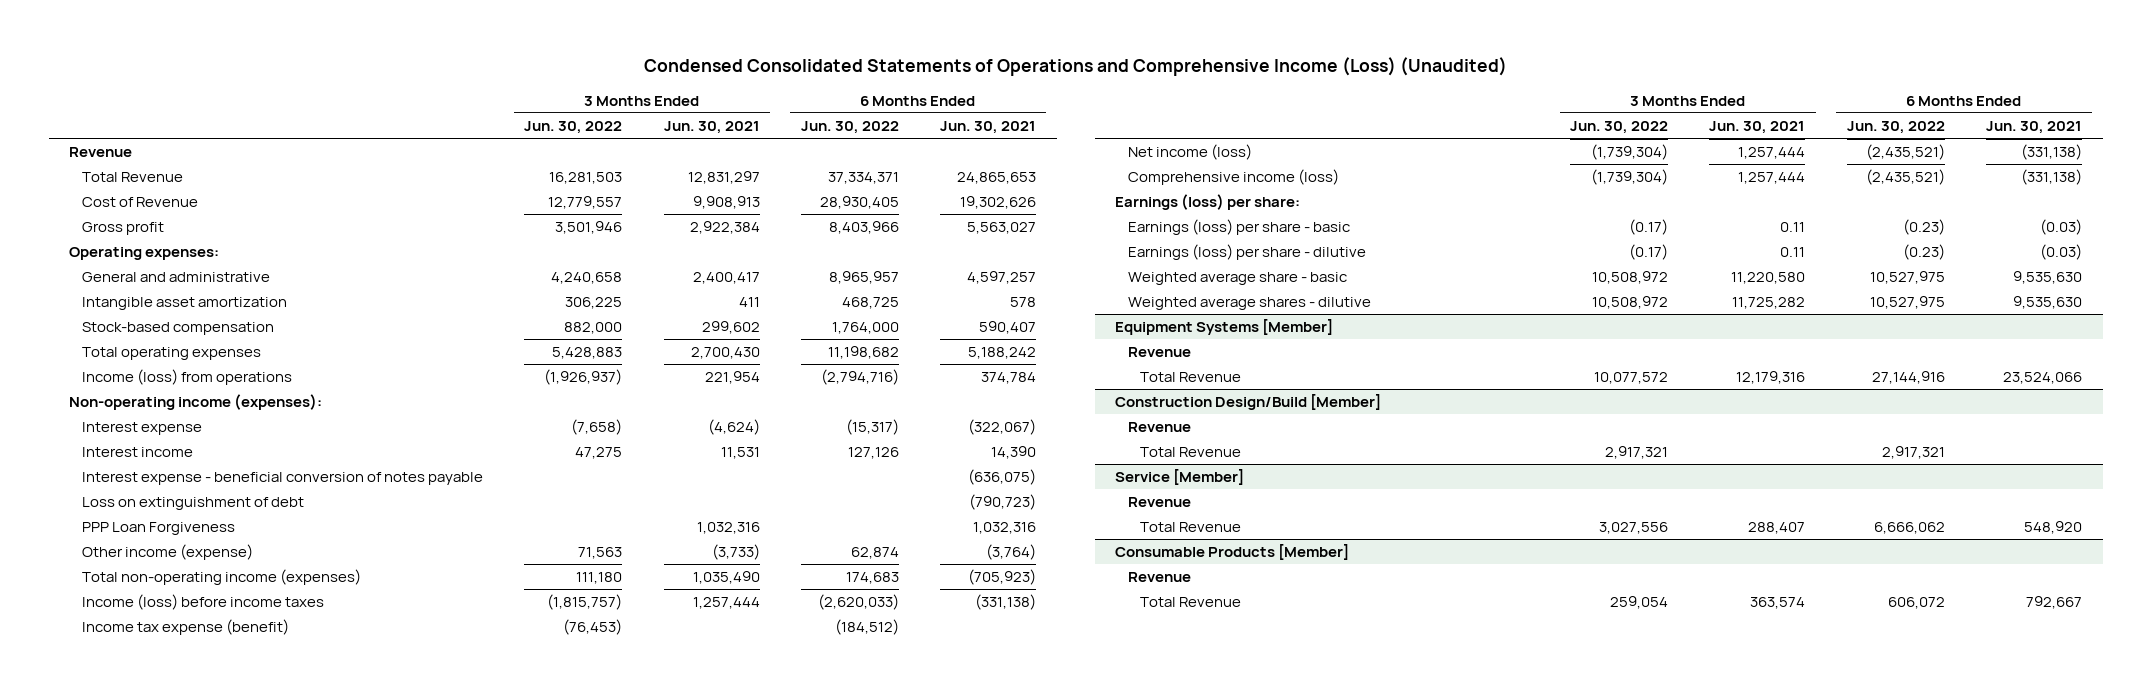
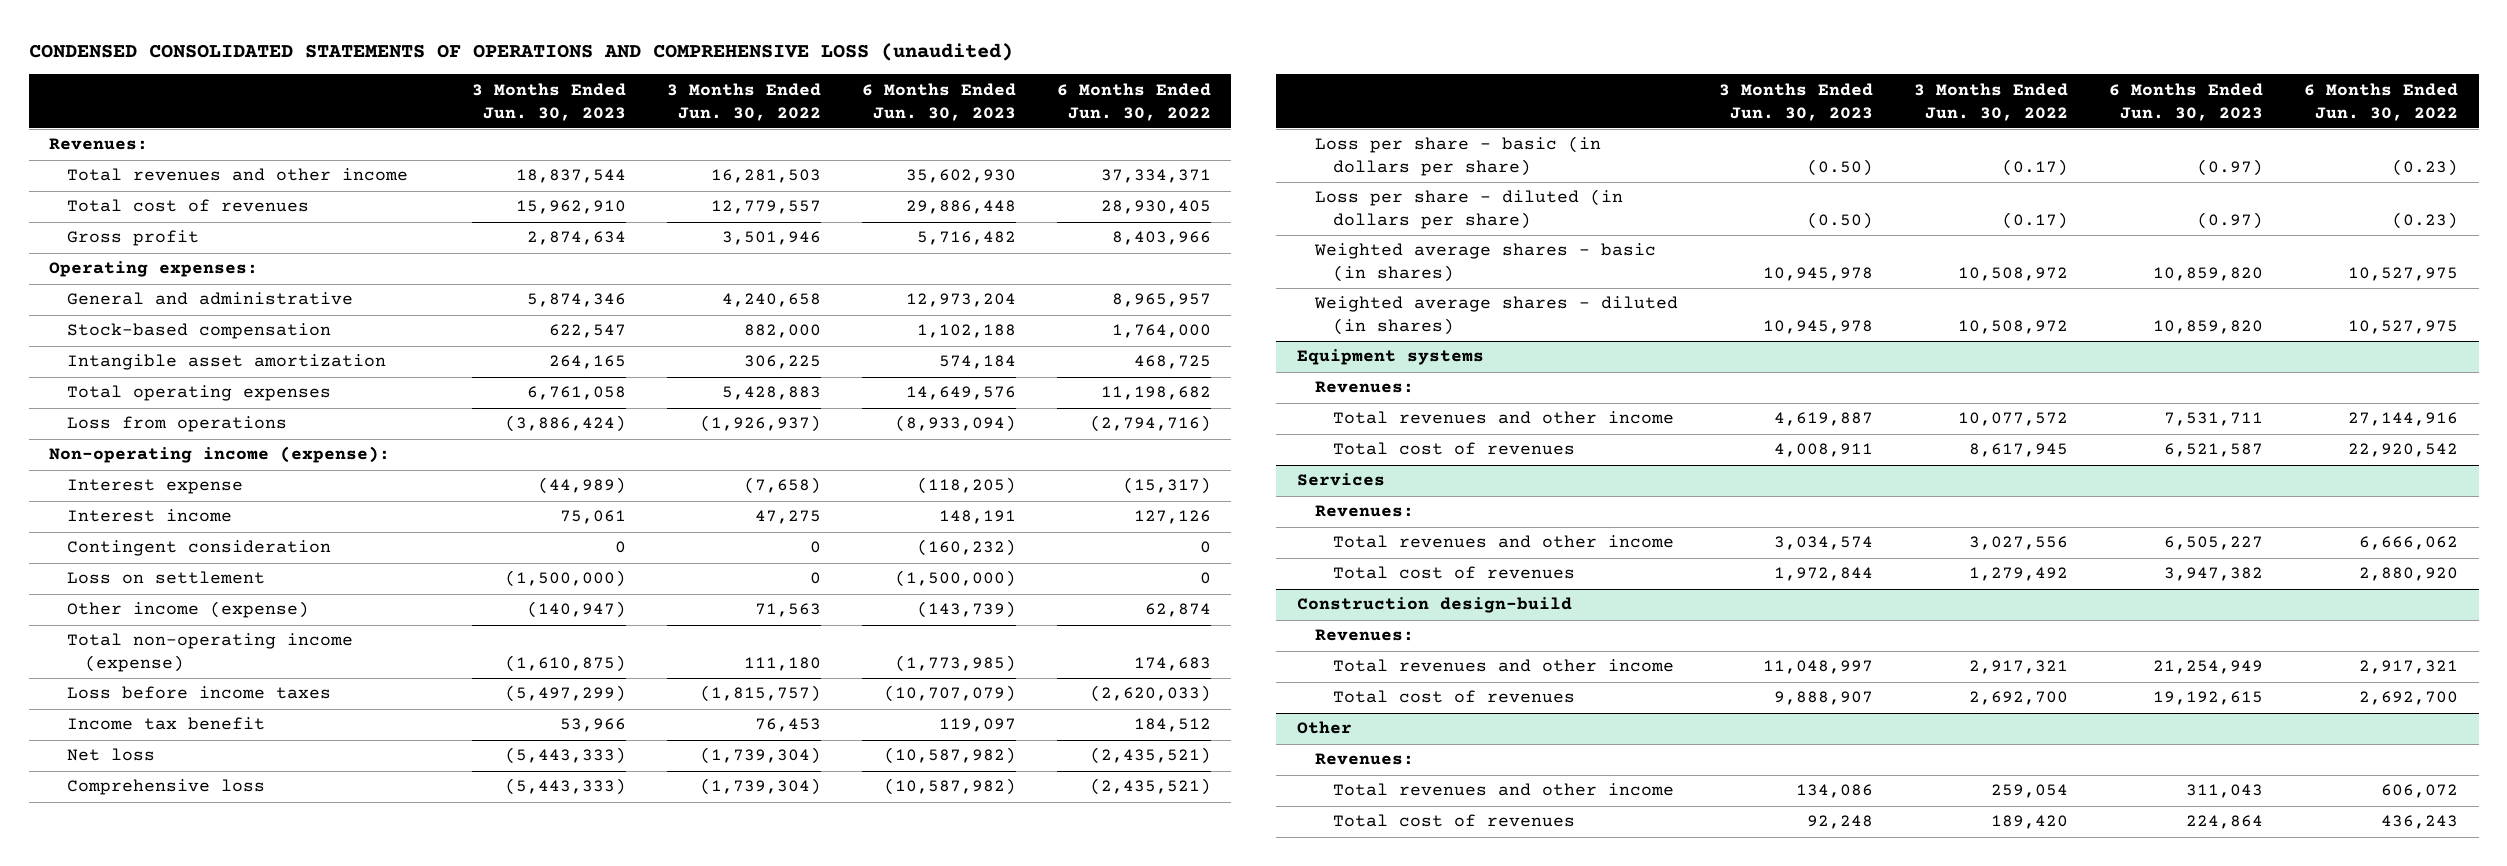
- Condensed Consolidated Statements of Operations and Comprehensive Income (Loss) (Unaudited)
+ CONDENSED CONSOLIDATED STATEMENTS OF OPERATIONS AND COMPREHENSIVE LOSS (unaudited)
- | 3 Months Ended Jun. 30, 2022 | 3 Months Ended Jun. 30, 2021 | 6 Months Ended Jun. 30, 2022 | 6 Months Ended Jun. 30, 2021
+ | 3 Months Ended Jun. 30, 2023 | 3 Months Ended Jun. 30, 2022 | 6 Months Ended Jun. 30, 2023 | 6 Months Ended Jun. 30, 2022
- Revenue
- Total Revenue | 16,281,503 | 12,831,297 | 37,334,371 | 24,865,653
- Cost of Revenue | 12,779,557 | 9,908,913 | 28,930,405 | 19,302,626
+ Revenues:
+ Total revenues and other income | 18,837,544 | 16,281,503 | 35,602,930 | 37,334,371
+ Total cost of revenues | 15,962,910 | 12,779,557 | 29,886,448 | 28,930,405
moved down: Intangible asset amortization | 264,165 | 306,225 | 574,184 | 468,725
- Income (loss) from operations | (1,926,937) | 221,954 | (2,794,716) | 374,784
- Non-operating income (expenses):
+ Loss from operations | (3,886,424) | (1,926,937) | (8,933,094) | (2,794,716)
+ Non-operating income (expense):
- Interest expense - beneficial conversion of notes payable | | | | (636,075)
- Loss on extinguishment of debt | | | | (790,723)
- PPP Loan Forgiveness | | 1,032,316 | | 1,032,316
+ Contingent consideration | 0 | 0 | (160,232) | 0
+ Loss on settlement | (1,500,000) | 0 | (1,500,000) | 0
- Total non-operating income (expenses) | 111,180 | 1,035,490 | 174,683 | (705,923)
- Income (loss) before income taxes | (1,815,757) | 1,257,444 | (2,620,033) | (331,138)
- Income tax expense (benefit) | (76,453) | | (184,512) |
- Net income (loss) | (1,739,304) | 1,257,444 | (2,435,521) | (331,138)
- Comprehensive income (loss) | (1,739,304) | 1,257,444 | (2,435,521) | (331,138)
- Earnings (loss) per share:
- Earnings (loss) per share - basic | (0.17) | 0.11 | (0.23) | (0.03)
- Earnings (loss) per share - dilutive | (0.17) | 0.11 | (0.23) | (0.03)
- Weighted average share - basic | 10,508,972 | 11,220,580 | 10,527,975 | 9,535,630
- Weighted average shares - dilutive | 10,508,972 | 11,725,282 | 10,527,975 | 9,535,630
- Equipment Systems [Member]
- Revenue
- Total Revenue | 10,077,572 | 12,179,316 | 27,144,916 | 23,524,066
- Construction Design/Build [Member]
- Revenue
- Total Revenue | 2,917,321 | | 2,917,321 |
- Service [Member]
- Revenue
- Total Revenue | 3,027,556 | 288,407 | 6,666,062 | 548,920
- Consumable Products [Member]
- Revenue
- Total Revenue | 259,054 | 363,574 | 606,072 | 792,667
+ Total non-operating income (expense) | (1,610,875) | 111,180 | (1,773,985) | 174,683
+ Loss before income taxes | (5,497,299) | (1,815,757) | (10,707,079) | (2,620,033)
+ Income tax benefit | 53,966 | 76,453 | 119,097 | 184,512
+ Net loss | (5,443,333) | (1,739,304) | (10,587,982) | (2,435,521)
+ Comprehensive loss | (5,443,333) | (1,739,304) | (10,587,982) | (2,435,521)
+ Loss per share - basic (in dollars per share) | (0.50) | (0.17) | (0.97) | (0.23)
+ Loss per share - diluted (in dollars per share) | (0.50) | (0.17) | (0.97) | (0.23)
+ Weighted average shares - basic (in shares) | 10,945,978 | 10,508,972 | 10,859,820 | 10,527,975
+ Weighted average shares - diluted (in shares) | 10,945,978 | 10,508,972 | 10,859,820 | 10,527,975
+ Equipment systems
+ Revenues:
+ Total revenues and other income | 4,619,887 | 10,077,572 | 7,531,711 | 27,144,916
+ Total cost of revenues | 4,008,911 | 8,617,945 | 6,521,587 | 22,920,542
+ Services
+ Revenues:
+ Total revenues and other income | 3,034,574 | 3,027,556 | 6,505,227 | 6,666,062
+ Total cost of revenues | 1,972,844 | 1,279,492 | 3,947,382 | 2,880,920
+ Construction design-build
+ Revenues:
+ Total revenues and other income | 11,048,997 | 2,917,321 | 21,254,949 | 2,917,321
+ Total cost of revenues | 9,888,907 | 2,692,700 | 19,192,615 | 2,692,700
+ Other
+ Revenues:
+ Total revenues and other income | 134,086 | 259,054 | 311,043 | 606,072
+ Total cost of revenues | 92,248 | 189,420 | 224,864 | 436,243

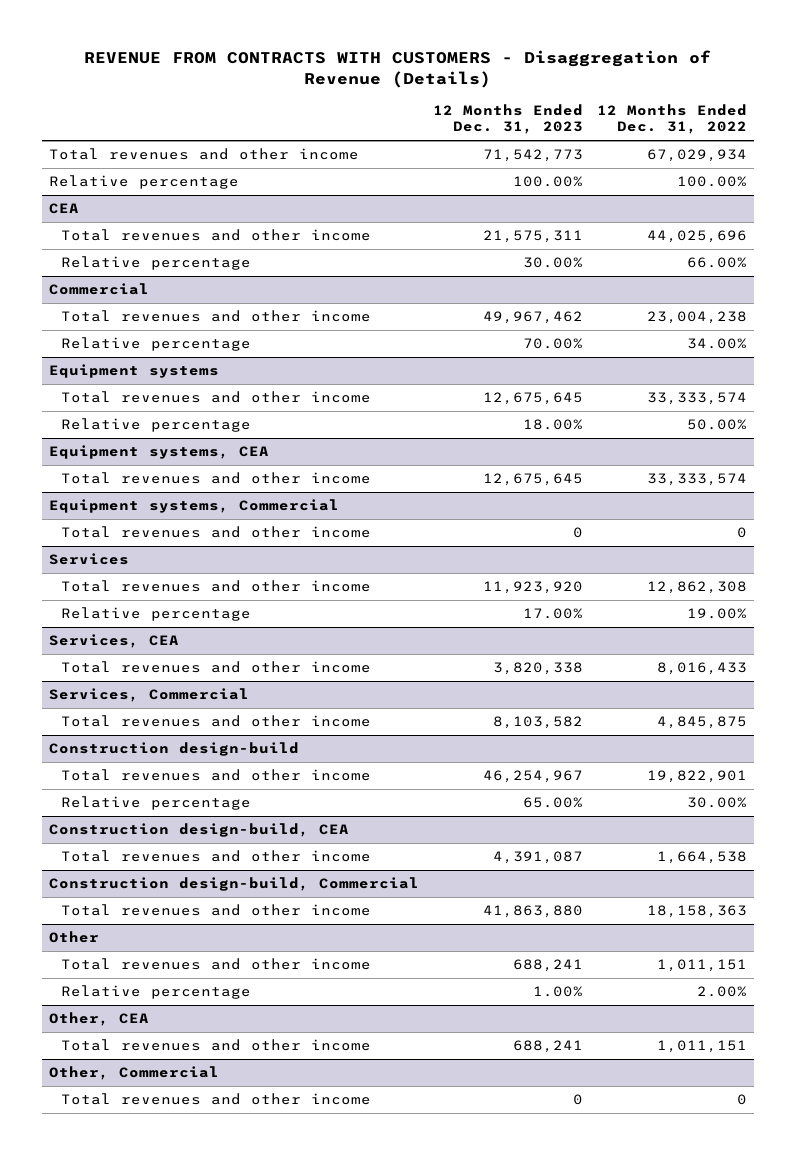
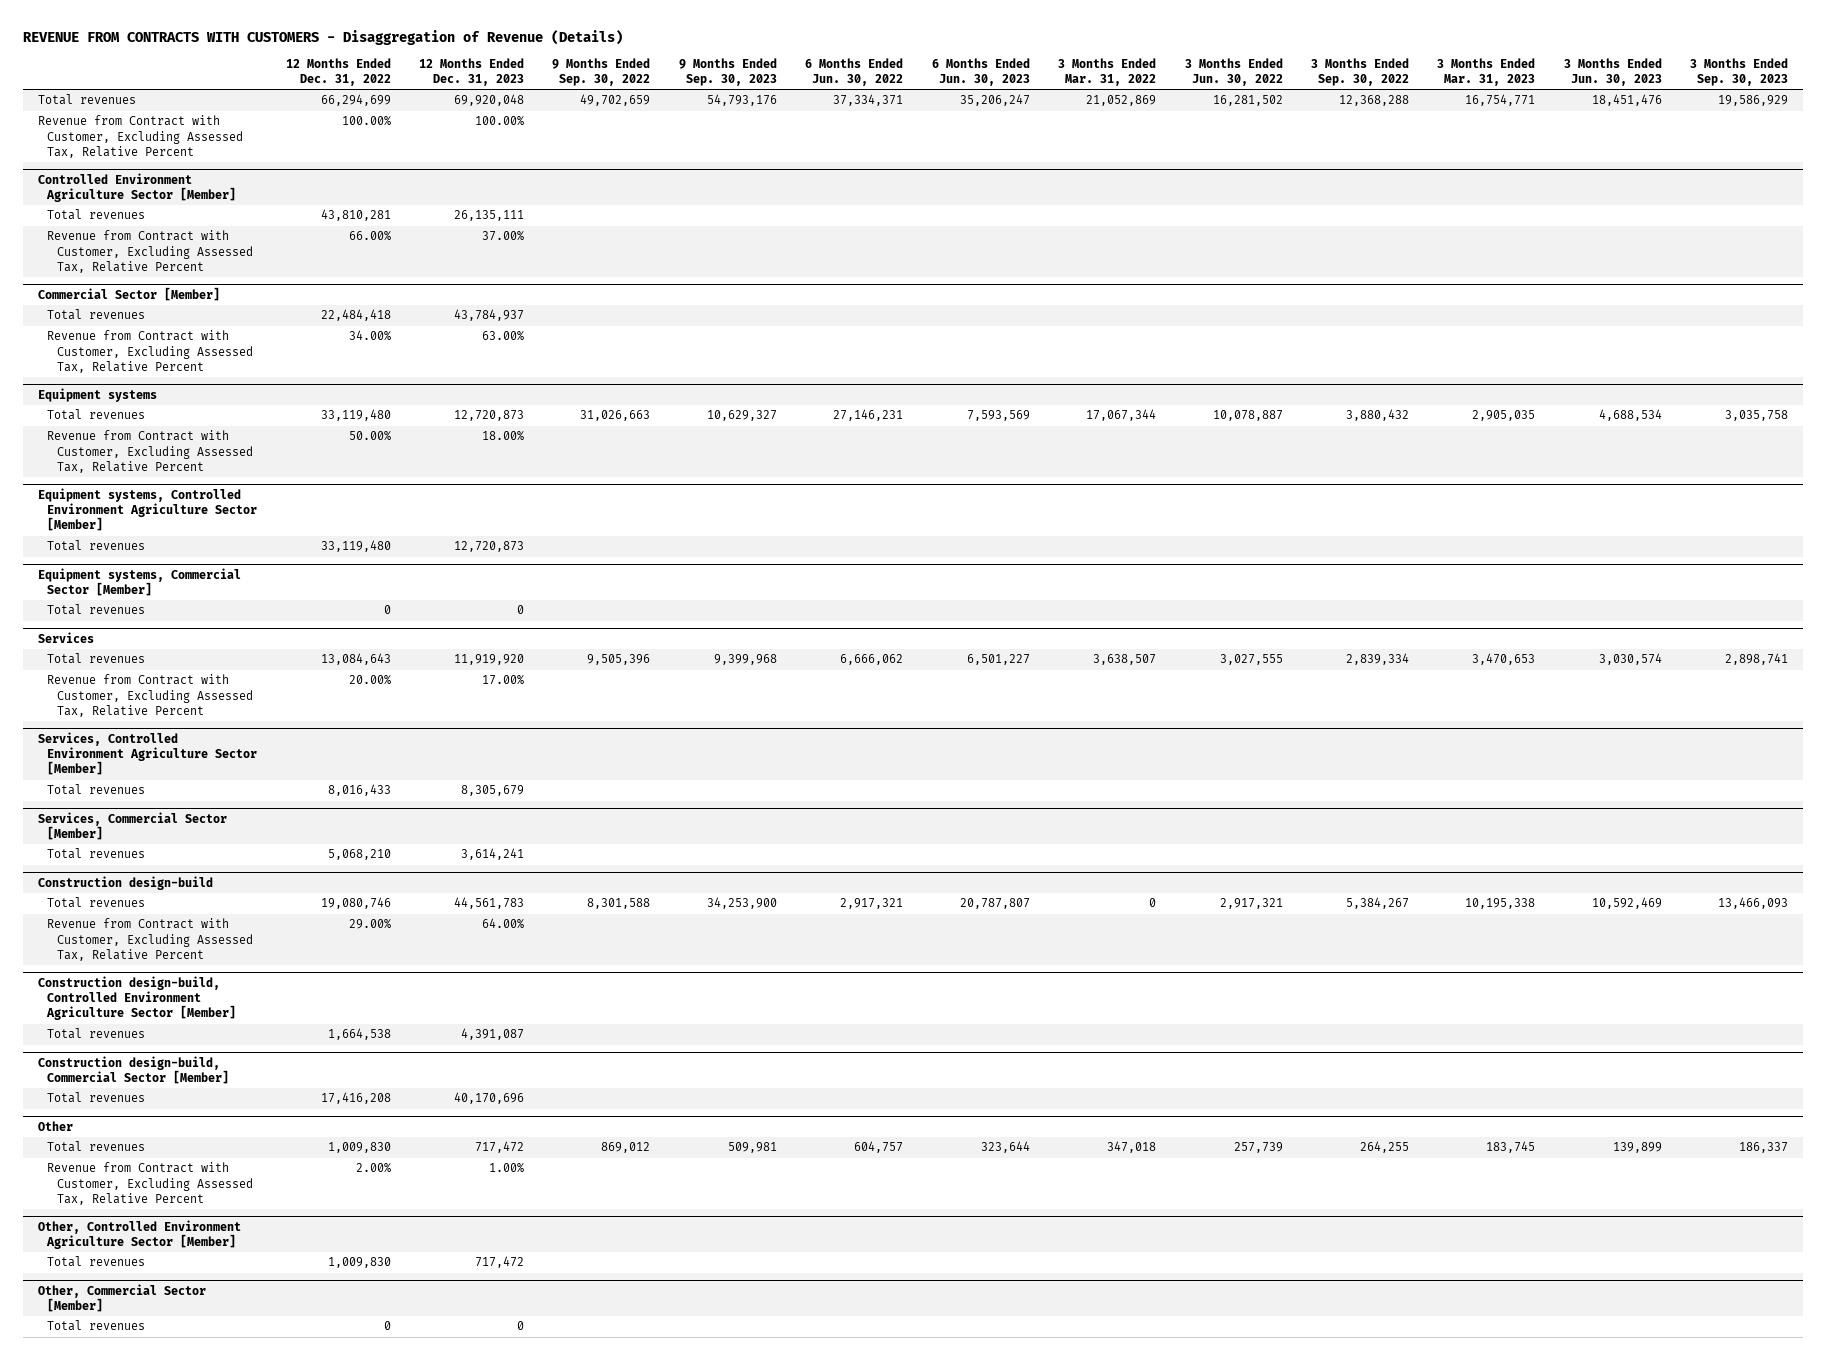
- | 12 Months Ended Dec. 31, 2023 | 12 Months Ended Dec. 31, 2022
+ | 12 Months Ended Dec. 31, 2022 | 12 Months Ended Dec. 31, 2023 | 9 Months Ended Sep. 30, 2022 | 9 Months Ended Sep. 30, 2023 | 6 Months Ended Jun. 30, 2022 | 6 Months Ended Jun. 30, 2023 | 3 Months Ended Mar. 31, 2022 | 3 Months Ended Jun. 30, 2022 | 3 Months Ended Sep. 30, 2022 | 3 Months Ended Mar. 31, 2023 | 3 Months Ended Jun. 30, 2023 | 3 Months Ended Sep. 30, 2023
- Total revenues and other income | 71,542,773 | 67,029,934
- Relative percentage | 100.00% | 100.00%
- CEA
- Total revenues and other income | 21,575,311 | 44,025,696
- Relative percentage | 30.00% | 66.00%
- Commercial
- Total revenues and other income | 49,967,462 | 23,004,238
- Relative percentage | 70.00% | 34.00%
+ Total revenues | 66,294,699 | 69,920,048 | 49,702,659 | 54,793,176 | 37,334,371 | 35,206,247 | 21,052,869 | 16,281,502 | 12,368,288 | 16,754,771 | 18,451,476 | 19,586,929
+ Revenue from Contract with Customer, Excluding Assessed Tax, Relative Percent | 100.00% | 100.00% | | | | | | | | | |
+ Controlled Environment Agriculture Sector [Member]
+ Total revenues | 43,810,281 | 26,135,111 | | | | | | | | | |
+ Revenue from Contract with Customer, Excluding Assessed Tax, Relative Percent | 66.00% | 37.00% | | | | | | | | | |
+ Commercial Sector [Member]
+ Total revenues | 22,484,418 | 43,784,937 | | | | | | | | | |
+ Revenue from Contract with Customer, Excluding Assessed Tax, Relative Percent | 34.00% | 63.00% | | | | | | | | | |
@ Equipment systems
- Total revenues and other income | 12,675,645 | 33,333,574
- Relative percentage | 18.00% | 50.00%
- Equipment systems, CEA
- Total revenues and other income | 12,675,645 | 33,333,574
- Equipment systems, Commercial
- Total revenues and other income | 0 | 0
@ Equipment systems
+ Total revenues | 33,119,480 | 12,720,873 | 31,026,663 | 10,629,327 | 27,146,231 | 7,593,569 | 17,067,344 | 10,078,887 | 3,880,432 | 2,905,035 | 4,688,534 | 3,035,758
+ Revenue from Contract with Customer, Excluding Assessed Tax, Relative Percent | 50.00% | 18.00% | | | | | | | | | |
+ Equipment systems, Controlled Environment Agriculture Sector [Member]
+ Total revenues | 33,119,480 | 12,720,873 | | | | | | | | | |
+ Equipment systems, Commercial Sector [Member]
+ Total revenues | 0 | 0 | | | | | | | | | |
@ Services
- Total revenues and other income | 11,923,920 | 12,862,308
- Relative percentage | 17.00% | 19.00%
- Services, CEA
- Total revenues and other income | 3,820,338 | 8,016,433
- Services, Commercial
- Total revenues and other income | 8,103,582 | 4,845,875
@ Services
+ Total revenues | 13,084,643 | 11,919,920 | 9,505,396 | 9,399,968 | 6,666,062 | 6,501,227 | 3,638,507 | 3,027,555 | 2,839,334 | 3,470,653 | 3,030,574 | 2,898,741
+ Revenue from Contract with Customer, Excluding Assessed Tax, Relative Percent | 20.00% | 17.00% | | | | | | | | | |
+ Services, Controlled Environment Agriculture Sector [Member]
+ Total revenues | 8,016,433 | 8,305,679 | | | | | | | | | |
+ Services, Commercial Sector [Member]
+ Total revenues | 5,068,210 | 3,614,241 | | | | | | | | | |
@ Construction design-build
- Total revenues and other income | 46,254,967 | 19,822,901
- Relative percentage | 65.00% | 30.00%
- Construction design-build, CEA
- Total revenues and other income | 4,391,087 | 1,664,538
- Construction design-build, Commercial
- Total revenues and other income | 41,863,880 | 18,158,363
@ Construction design-build
+ Total revenues | 19,080,746 | 44,561,783 | 8,301,588 | 34,253,900 | 2,917,321 | 20,787,807 | 0 | 2,917,321 | 5,384,267 | 10,195,338 | 10,592,469 | 13,466,093
+ Revenue from Contract with Customer, Excluding Assessed Tax, Relative Percent | 29.00% | 64.00% | | | | | | | | | |
+ Construction design-build, Controlled Environment Agriculture Sector [Member]
+ Total revenues | 1,664,538 | 4,391,087 | | | | | | | | | |
+ Construction design-build, Commercial Sector [Member]
+ Total revenues | 17,416,208 | 40,170,696 | | | | | | | | | |
@ Other
- Total revenues and other income | 688,241 | 1,011,151
- Relative percentage | 1.00% | 2.00%
- Other, CEA
- Total revenues and other income | 688,241 | 1,011,151
- Other, Commercial
- Total revenues and other income | 0 | 0
@ Other
+ Total revenues | 1,009,830 | 717,472 | 869,012 | 509,981 | 604,757 | 323,644 | 347,018 | 257,739 | 264,255 | 183,745 | 139,899 | 186,337
+ Revenue from Contract with Customer, Excluding Assessed Tax, Relative Percent | 2.00% | 1.00% | | | | | | | | | |
+ Other, Controlled Environment Agriculture Sector [Member]
+ Total revenues | 1,009,830 | 717,472 | | | | | | | | | |
+ Other, Commercial Sector [Member]
+ Total revenues | 0 | 0 | | | | | | | | | |

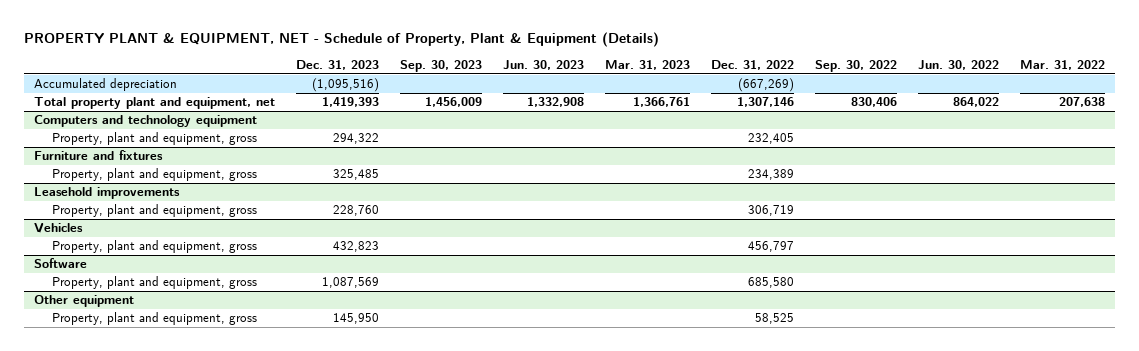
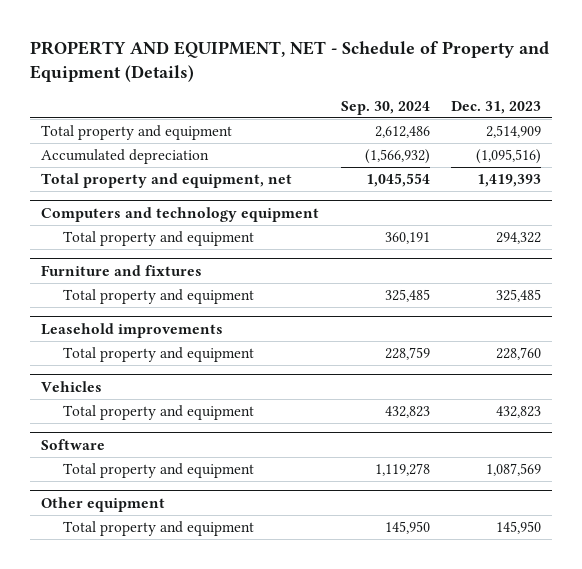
- PROPERTY PLANT & EQUIPMENT, NET - Schedule of Property, Plant & Equipment (Details)
+ PROPERTY AND EQUIPMENT, NET - Schedule of Property and Equipment (Details)
- | Dec. 31, 2023 | Sep. 30, 2023 | Jun. 30, 2023 | Mar. 31, 2023 | Dec. 31, 2022 | Sep. 30, 2022 | Jun. 30, 2022 | Mar. 31, 2022
+ | Sep. 30, 2024 | Dec. 31, 2023
+ Total property and equipment | 2,612,486 | 2,514,909
- Total property plant and equipment, net | 1,419,393 | 1,456,009 | 1,332,908 | 1,366,761 | 1,307,146 | 830,406 | 864,022 | 207,638
+ Total property and equipment, net | 1,045,554 | 1,419,393
@ Computers and technology equipment
- Property, plant and equipment, gross | 294,322 | | | | 232,405 | | |
+ Total property and equipment | 360,191 | 294,322
@ Furniture and fixtures
- Property, plant and equipment, gross | 325,485 | | | | 234,389 | | |
+ Total property and equipment | 325,485 | 325,485
@ Leasehold improvements
- Property, plant and equipment, gross | 228,760 | | | | 306,719 | | |
+ Total property and equipment | 228,759 | 228,760
@ Vehicles
- Property, plant and equipment, gross | 432,823 | | | | 456,797 | | |
+ Total property and equipment | 432,823 | 432,823
@ Software
- Property, plant and equipment, gross | 1,087,569 | | | | 685,580 | | |
+ Total property and equipment | 1,119,278 | 1,087,569
@ Other equipment
- Property, plant and equipment, gross | 145,950 | | | | 58,525 | | |
+ Total property and equipment | 145,950 | 145,950

